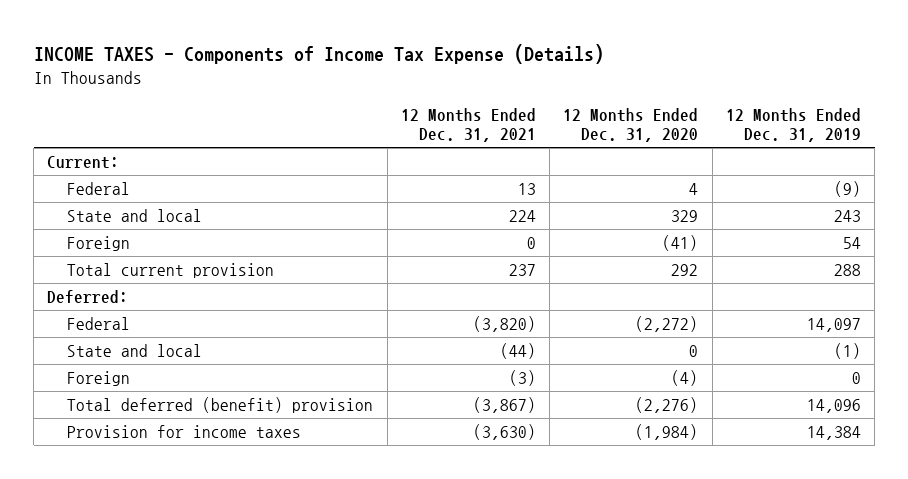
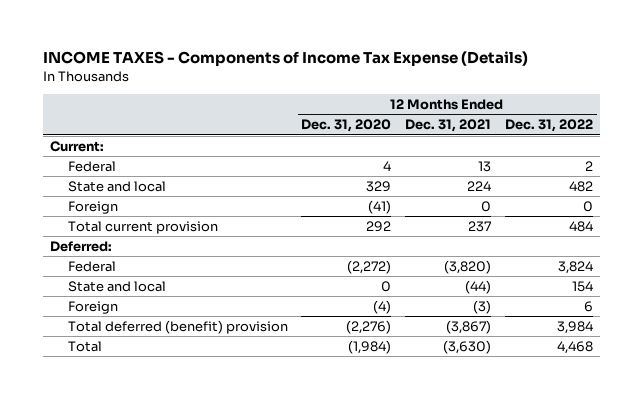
- | 12 Months Ended Dec. 31, 2021 | 12 Months Ended Dec. 31, 2020 | 12 Months Ended Dec. 31, 2019
+ | 12 Months Ended Dec. 31, 2020 | 12 Months Ended Dec. 31, 2021 | 12 Months Ended Dec. 31, 2022
- Provision for income taxes | (3,630) | (1,984) | 14,384
+ Total | (1,984) | (3,630) | 4,468

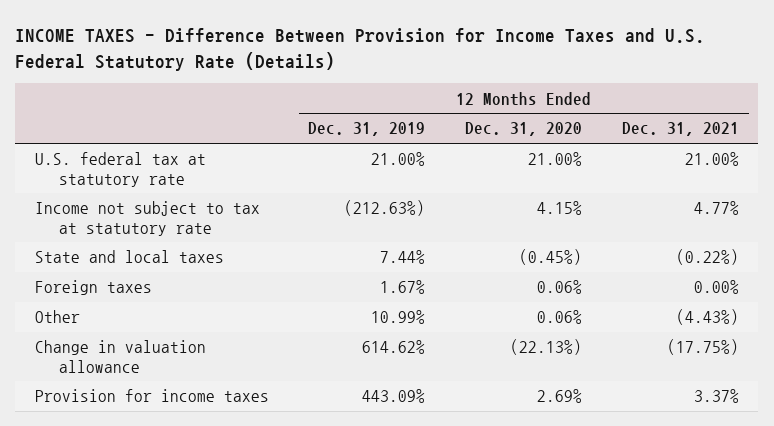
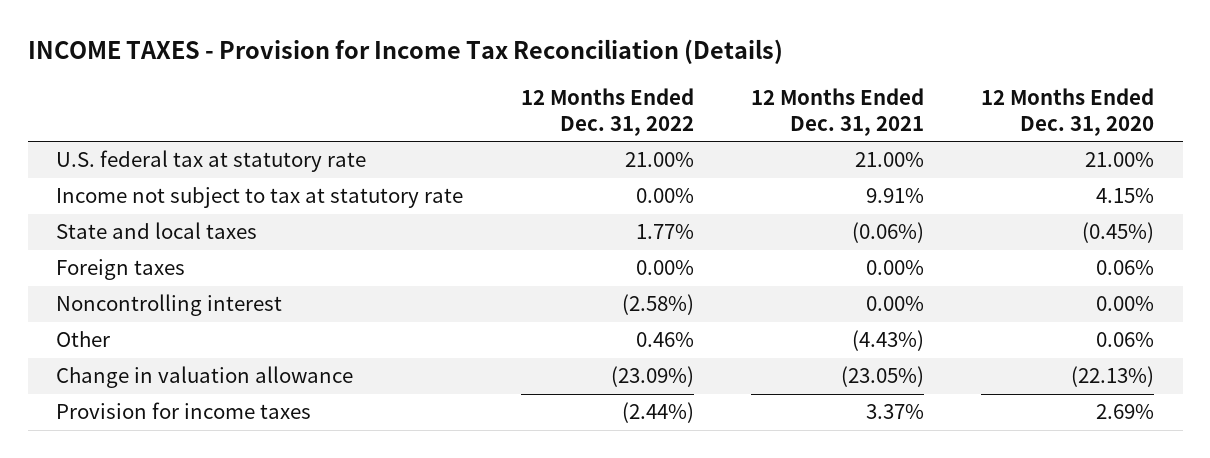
- INCOME TAXES - Difference Between Provision for Income Taxes and U.S. Federal Statutory Rate (Details)
+ INCOME TAXES - Provision for Income Tax Reconciliation (Details)
- | 12 Months Ended Dec. 31, 2019 | 12 Months Ended Dec. 31, 2020 | 12 Months Ended Dec. 31, 2021
+ | 12 Months Ended Dec. 31, 2022 | 12 Months Ended Dec. 31, 2021 | 12 Months Ended Dec. 31, 2020
- Income not subject to tax at statutory rate | (212.63%) | 4.15% | 4.77%
- State and local taxes | 7.44% | (0.45%) | (0.22%)
+ Income not subject to tax at statutory rate | 0.00% | 9.91% | 4.15%
+ State and local taxes | 1.77% | (0.06%) | (0.45%)
+ Noncontrolling interest | (2.58%) | 0.00% | 0.00%
- Change in valuation allowance | 614.62% | (22.13%) | (17.75%)
+ Change in valuation allowance | (23.09%) | (23.05%) | (22.13%)

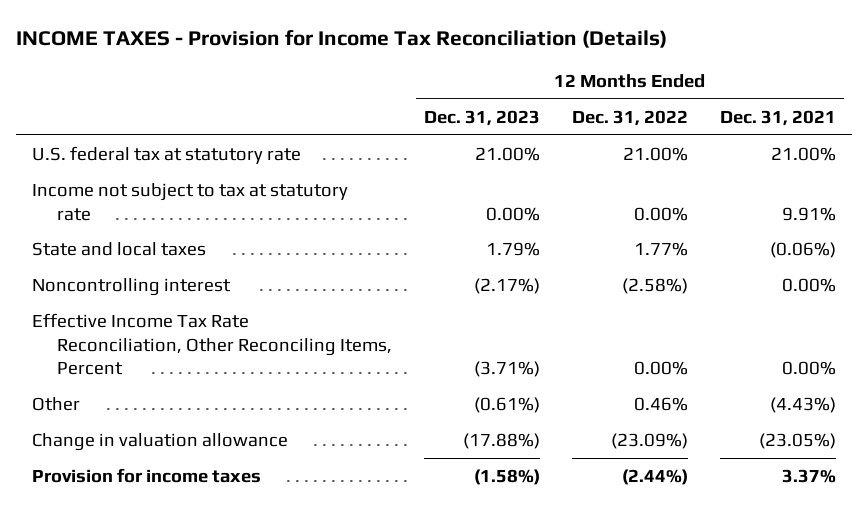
- | 12 Months Ended Dec. 31, 2022 | 12 Months Ended Dec. 31, 2021 | 12 Months Ended Dec. 31, 2020
+ | 12 Months Ended Dec. 31, 2023 | 12 Months Ended Dec. 31, 2022 | 12 Months Ended Dec. 31, 2021
- Foreign taxes | 0.00% | 0.00% | 0.06%
+ Effective Income Tax Rate Reconciliation, Other Reconciling Items, Percent | (3.71%) | 0.00% | 0.00%

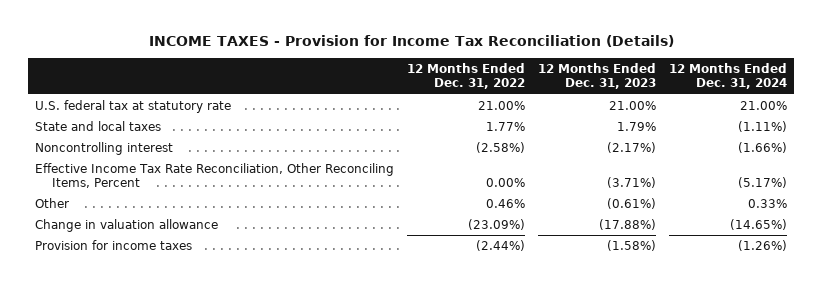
- | 12 Months Ended Dec. 31, 2023 | 12 Months Ended Dec. 31, 2022 | 12 Months Ended Dec. 31, 2021
+ | 12 Months Ended Dec. 31, 2022 | 12 Months Ended Dec. 31, 2023 | 12 Months Ended Dec. 31, 2024
- Income not subject to tax at statutory rate | 0.00% | 0.00% | 9.91%

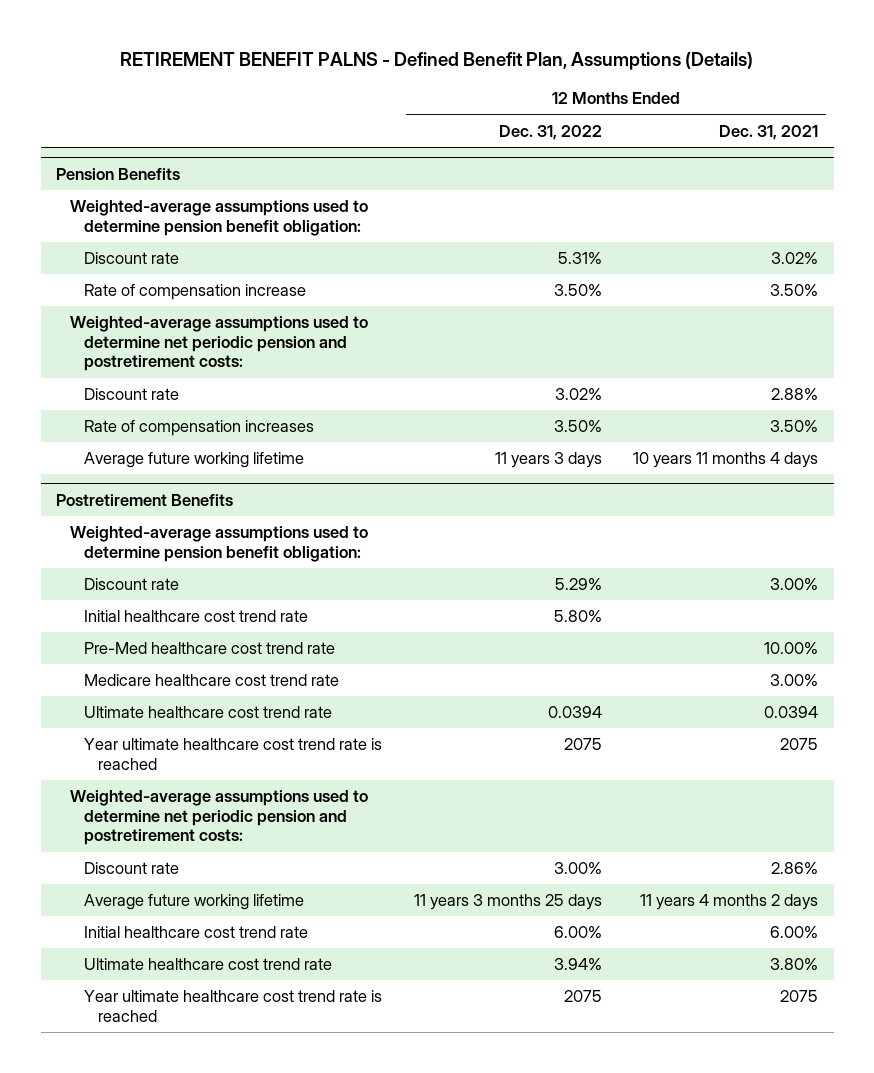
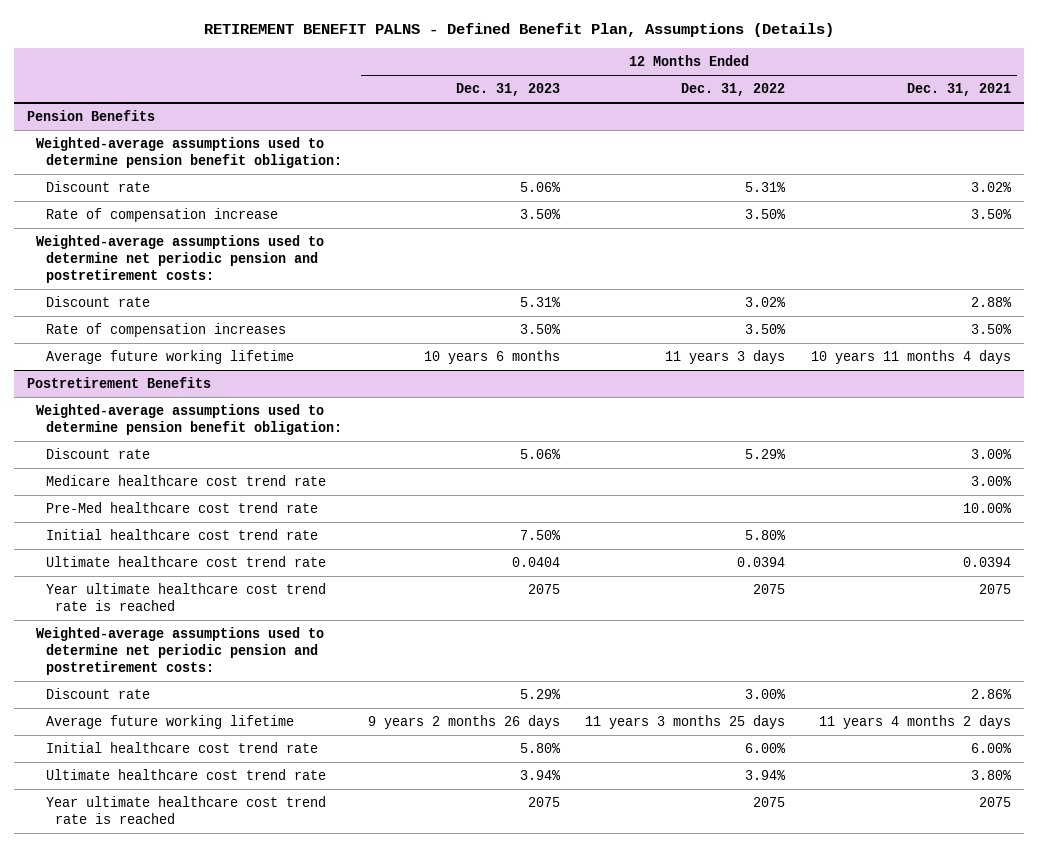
- | 12 Months Ended Dec. 31, 2022 | 12 Months Ended Dec. 31, 2021
+ | 12 Months Ended Dec. 31, 2023 | 12 Months Ended Dec. 31, 2022 | 12 Months Ended Dec. 31, 2021
@ Postretirement Benefits
moved down: Pre-Med healthcare cost trend rate | | | 10.00%
moved down: Initial healthcare cost trend rate | 7.50% | 5.80% |

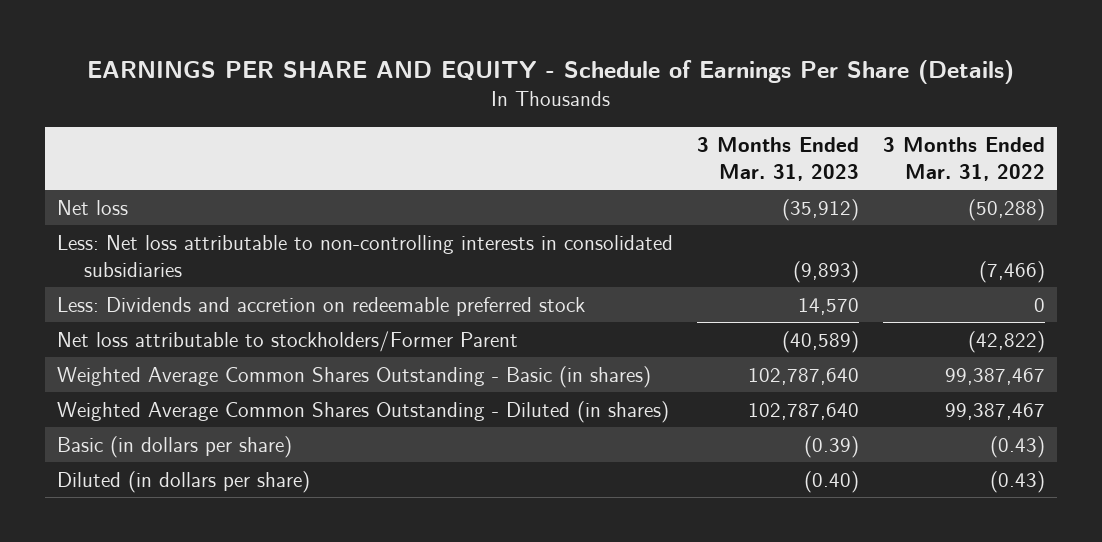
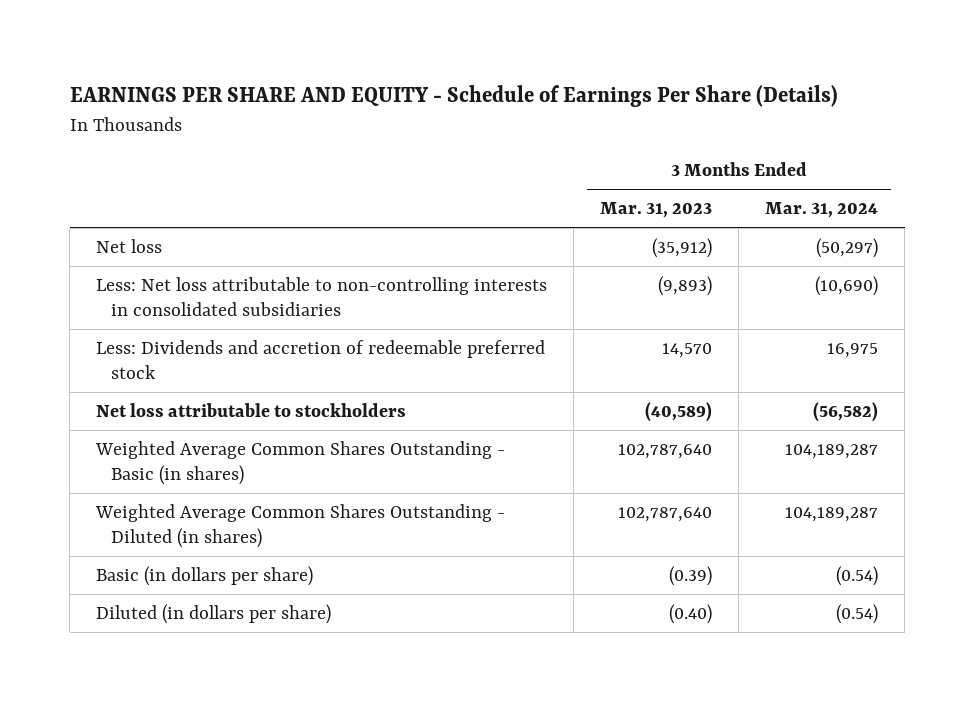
- | 3 Months Ended Mar. 31, 2023 | 3 Months Ended Mar. 31, 2022
+ | 3 Months Ended Mar. 31, 2023 | 3 Months Ended Mar. 31, 2024
- Less: Dividends and accretion on redeemable preferred stock | 14,570 | 0
- Net loss attributable to stockholders/Former Parent | (40,589) | (42,822)
+ Less: Dividends and accretion of redeemable preferred stock | 14,570 | 16,975
+ Net loss attributable to stockholders | (40,589) | (56,582)

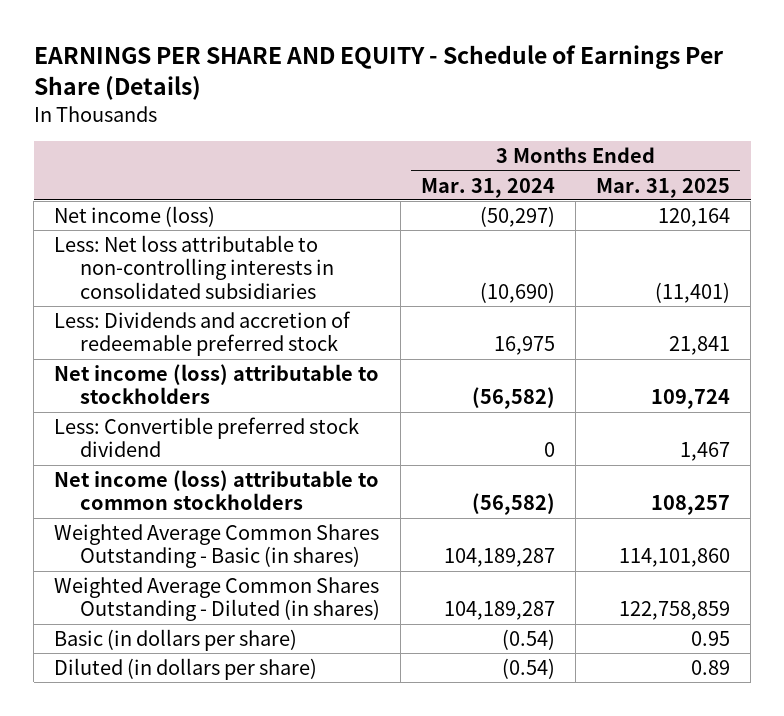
- | 3 Months Ended Mar. 31, 2023 | 3 Months Ended Mar. 31, 2024
+ | 3 Months Ended Mar. 31, 2024 | 3 Months Ended Mar. 31, 2025
- Net loss | (35,912) | (50,297)
+ Net income (loss) | (50,297) | 120,164
- Net loss attributable to stockholders | (40,589) | (56,582)
+ Net income (loss) attributable to stockholders | (56,582) | 109,724
+ Less: Convertible preferred stock dividend | 0 | 1,467
+ Net income (loss) attributable to common stockholders | (56,582) | 108,257

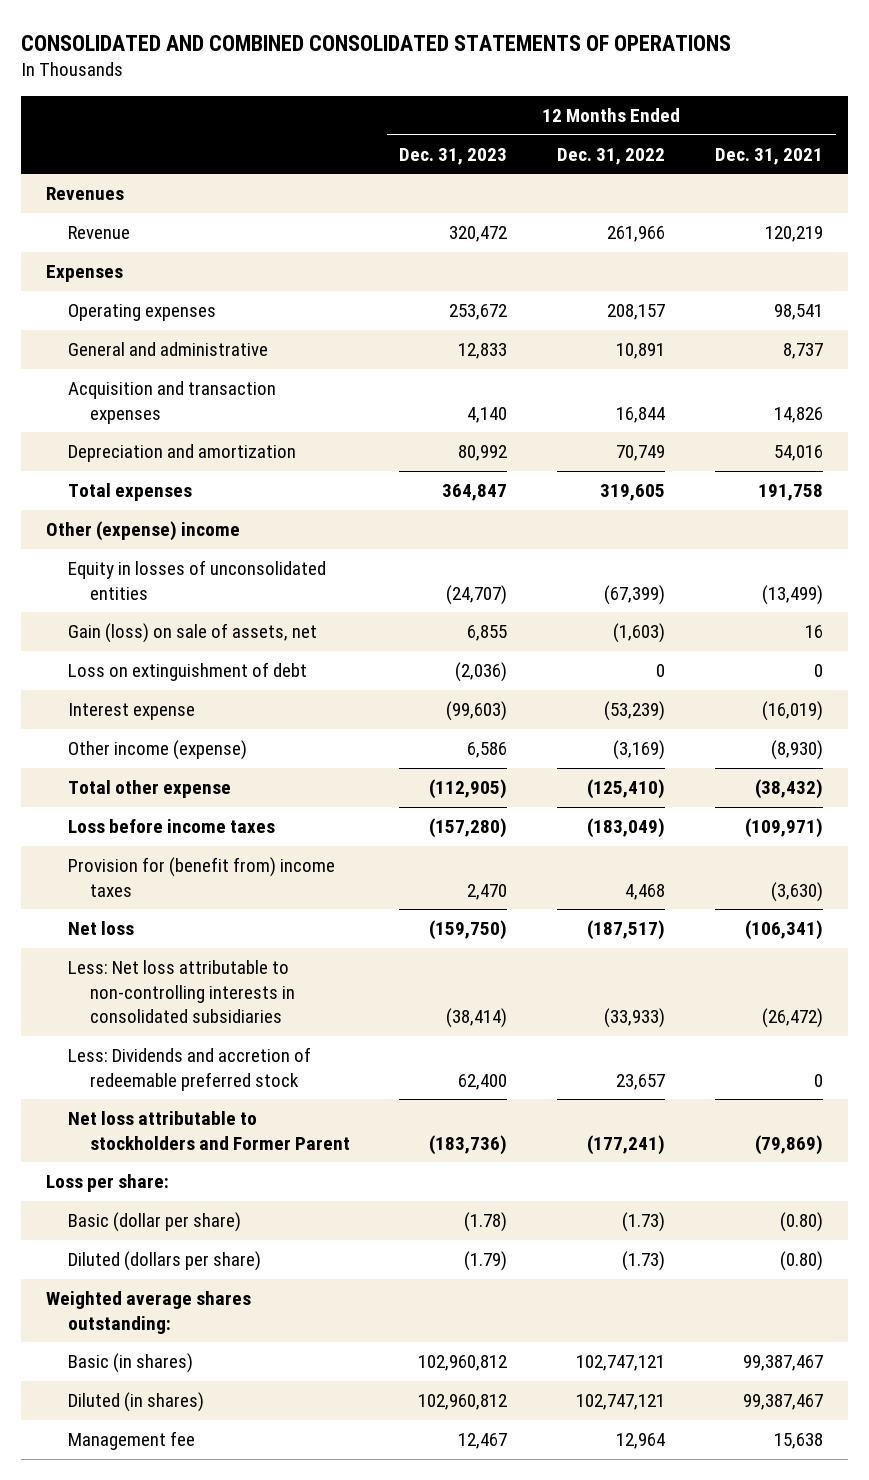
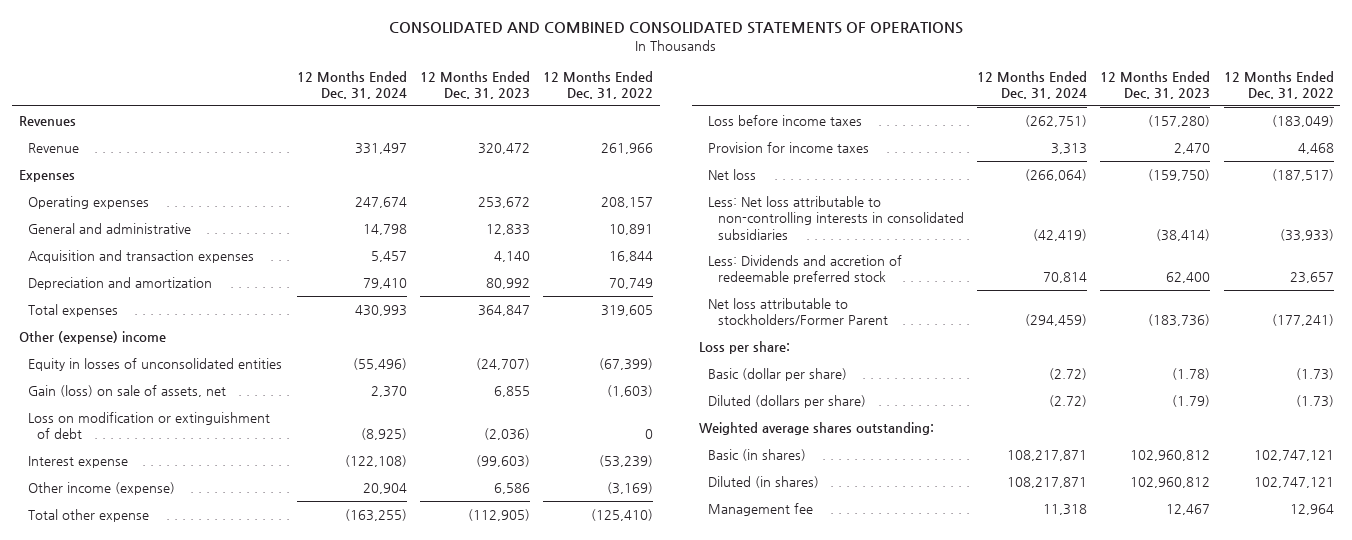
- | 12 Months Ended Dec. 31, 2023 | 12 Months Ended Dec. 31, 2022 | 12 Months Ended Dec. 31, 2021
+ | 12 Months Ended Dec. 31, 2024 | 12 Months Ended Dec. 31, 2023 | 12 Months Ended Dec. 31, 2022
- Loss on extinguishment of debt | (2,036) | 0 | 0
+ Loss on modification or extinguishment of debt | (8,925) | (2,036) | 0
- Provision for (benefit from) income taxes | 2,470 | 4,468 | (3,630)
+ Provision for income taxes | 3,313 | 2,470 | 4,468
- Net loss attributable to stockholders and Former Parent | (183,736) | (177,241) | (79,869)
+ Net loss attributable to stockholders/Former Parent | (294,459) | (183,736) | (177,241)

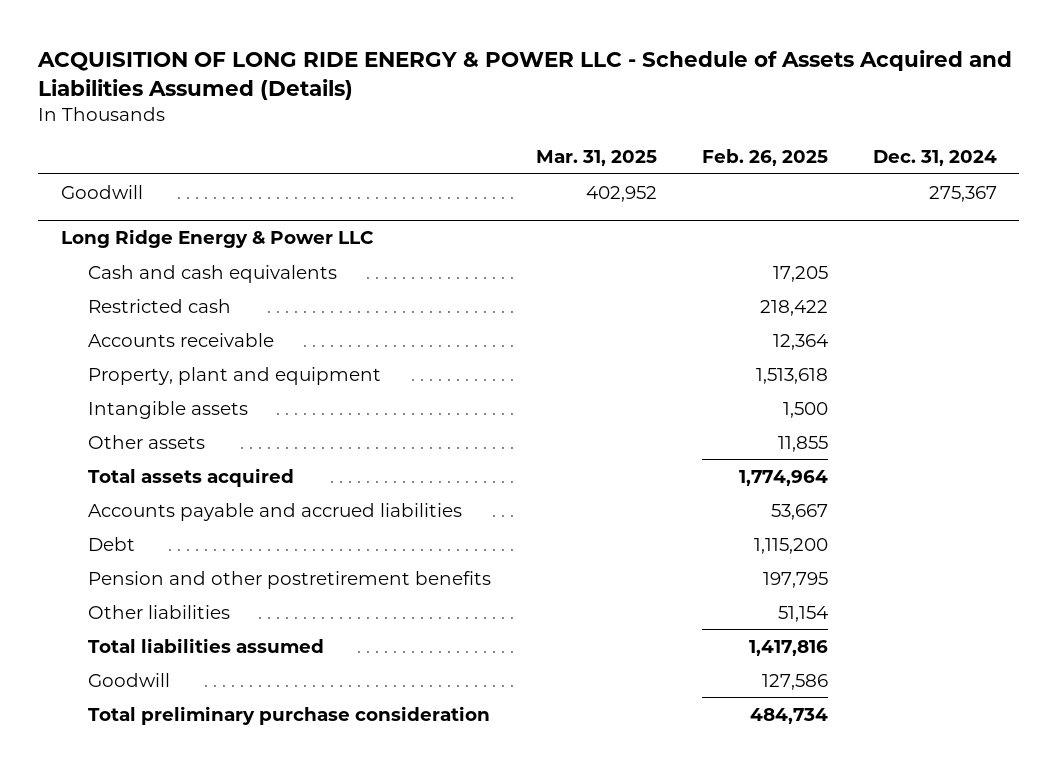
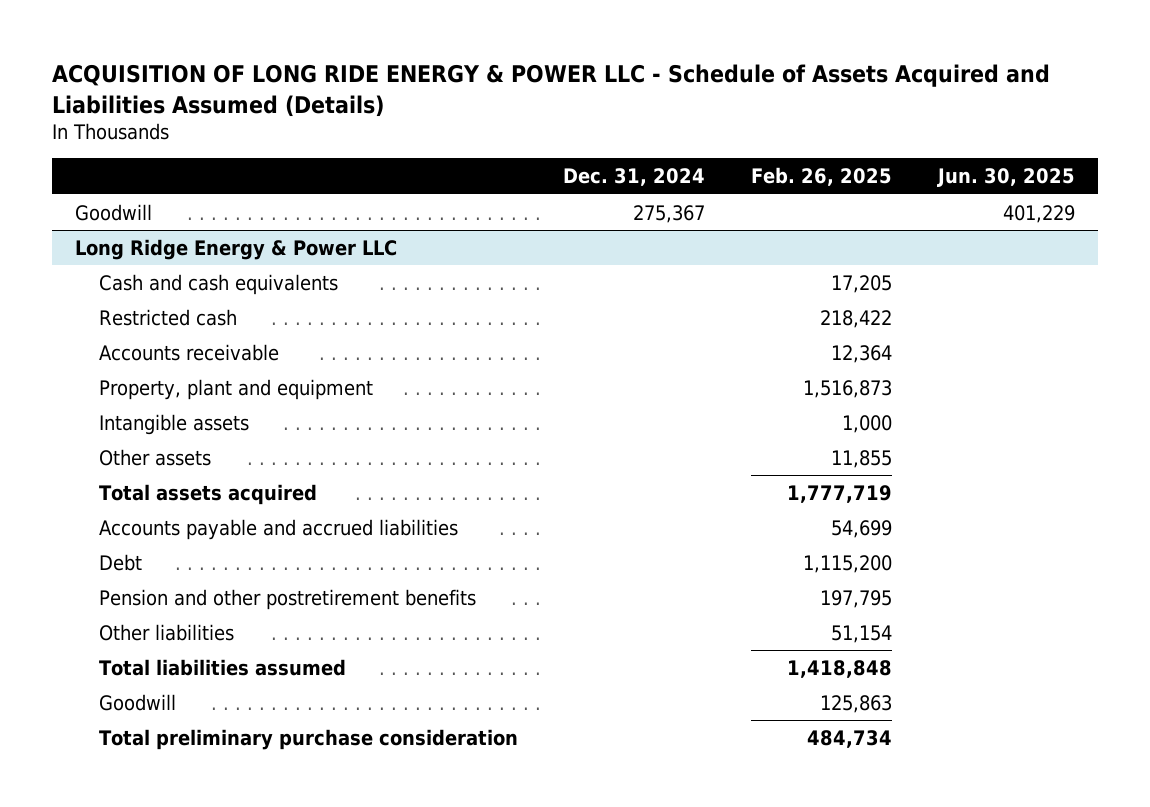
- | Mar. 31, 2025 | Feb. 26, 2025 | Dec. 31, 2024
+ | Dec. 31, 2024 | Feb. 26, 2025 | Jun. 30, 2025
@ Long Ridge Energy & Power LLC
- Property, plant and equipment | | 1,513,618 |
- Intangible assets | | 1,500 |
+ Property, plant and equipment | | 1,516,873 |
+ Intangible assets | | 1,000 |
- Total assets acquired | | 1,774,964 |
- Accounts payable and accrued liabilities | | 53,667 |
+ Total assets acquired | | 1,777,719 |
+ Accounts payable and accrued liabilities | | 54,699 |
- Total liabilities assumed | | 1,417,816 |
- Goodwill | | 127,586 |
+ Total liabilities assumed | | 1,418,848 |
+ Goodwill | | 125,863 |

